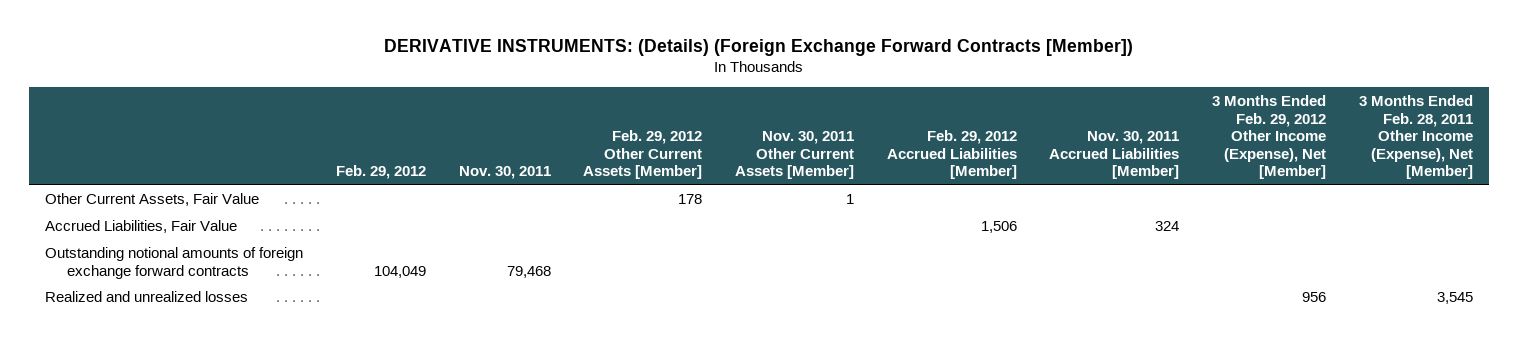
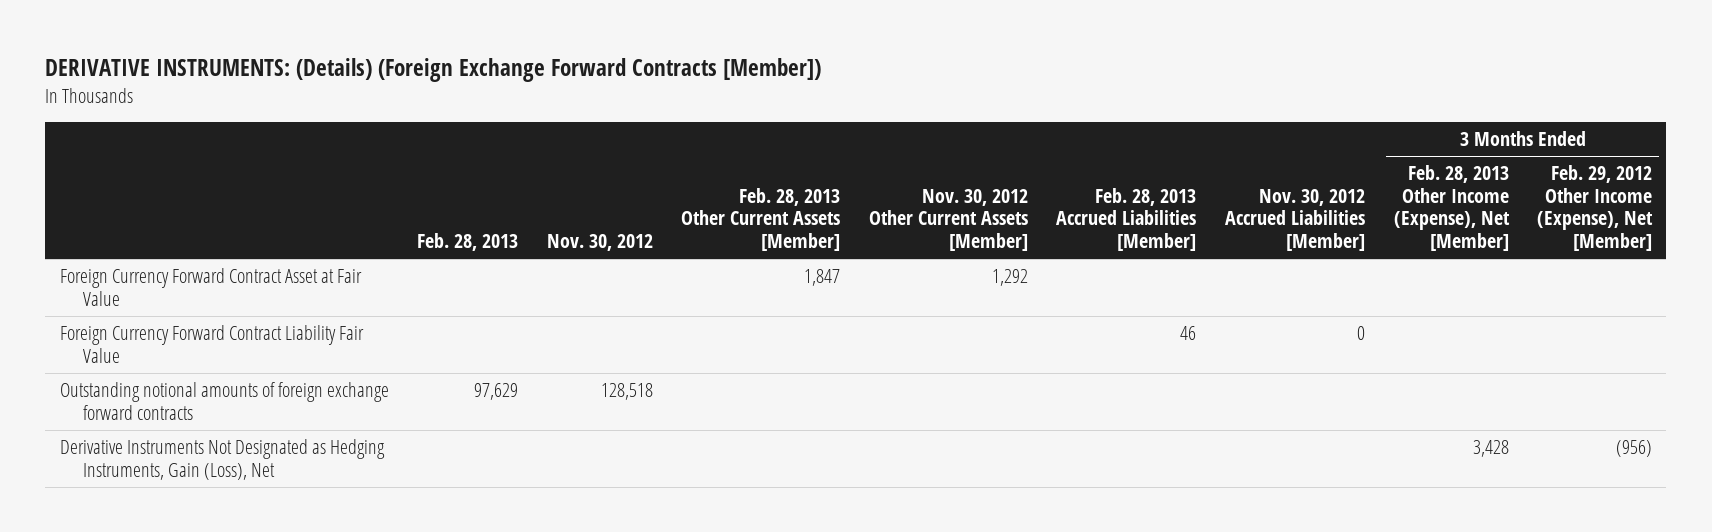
- | Feb. 29, 2012 | Nov. 30, 2011 | Feb. 29, 2012 Other Current Assets [Member] | Nov. 30, 2011 Other Current Assets [Member] | Feb. 29, 2012 Accrued Liabilities [Member] | Nov. 30, 2011 Accrued Liabilities [Member] | 3 Months Ended Feb. 29, 2012 Other Income (Expense), Net [Member] | 3 Months Ended Feb. 28, 2011 Other Income (Expense), Net [Member]
+ | Feb. 28, 2013 | Nov. 30, 2012 | Feb. 28, 2013 Other Current Assets [Member] | Nov. 30, 2012 Other Current Assets [Member] | Feb. 28, 2013 Accrued Liabilities [Member] | Nov. 30, 2012 Accrued Liabilities [Member] | 3 Months Ended Feb. 28, 2013 Other Income (Expense), Net [Member] | 3 Months Ended Feb. 29, 2012 Other Income (Expense), Net [Member]
- Other Current Assets, Fair Value | | | 178 | 1 | | | |
- Accrued Liabilities, Fair Value | | | | | 1,506 | 324 | |
+ Foreign Currency Forward Contract Asset at Fair Value | | | 1,847 | 1,292 | | | |
+ Foreign Currency Forward Contract Liability Fair Value | | | | | 46 | 0 | |
- Realized and unrealized losses | | | | | | | 956 | 3,545
+ Derivative Instruments Not Designated as Hedging Instruments, Gain (Loss), Net | | | | | | | 3,428 | (956)

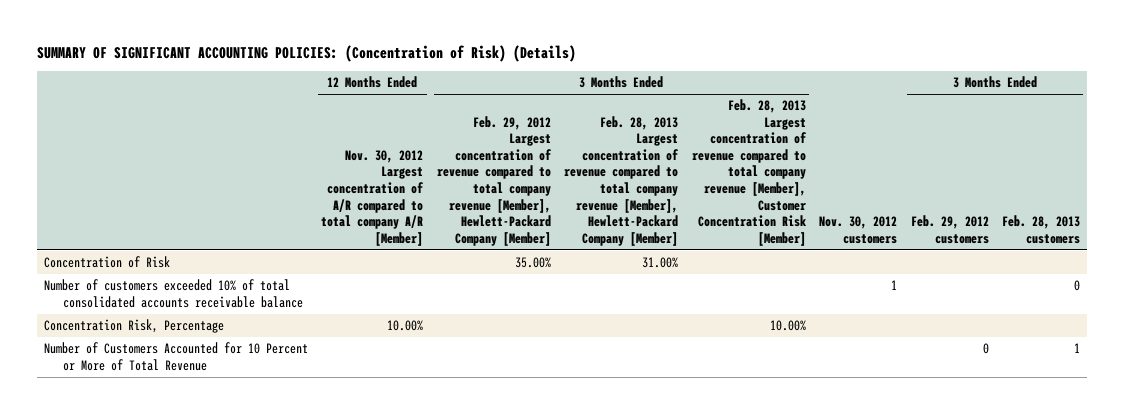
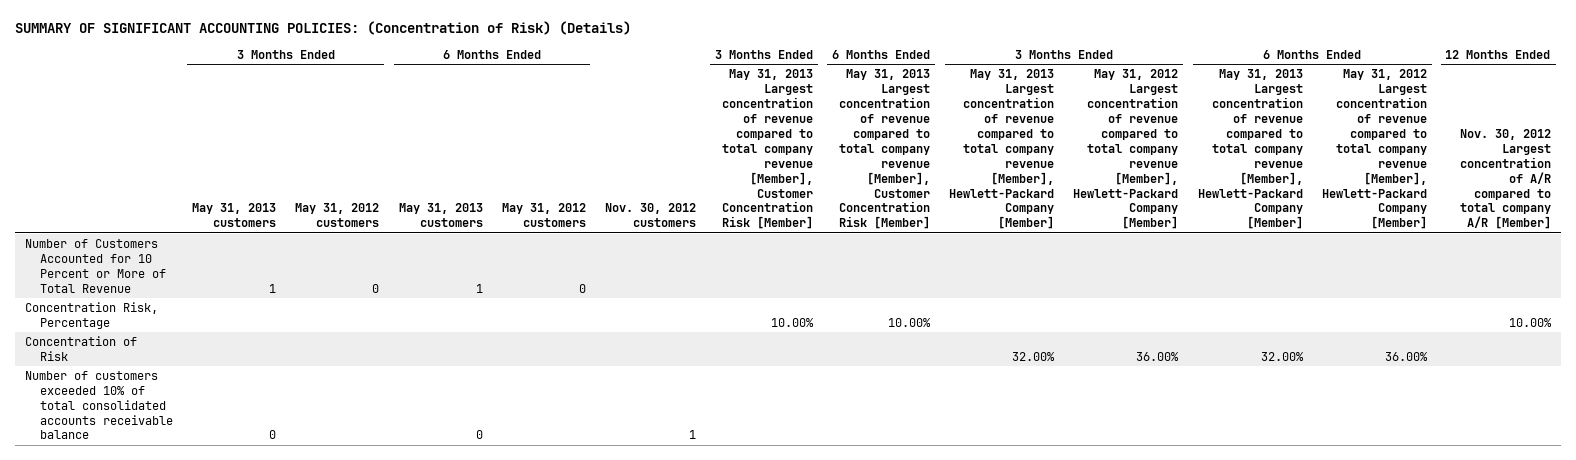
- | 12 Months Ended Nov. 30, 2012 Largest concentration of A/R compared to total company A/R [Member] | 3 Months Ended Feb. 29, 2012 Largest concentration of revenue compared to total company revenue [Member], Hewlett-Packard Company [Member] | 3 Months Ended Feb. 28, 2013 Largest concentration of revenue compared to total company revenue [Member], Hewlett-Packard Company [Member] | 3 Months Ended Feb. 28, 2013 Largest concentration of revenue compared to total company revenue [Member], Customer Concentration Risk [Member] | Nov. 30, 2012 customers | 3 Months Ended Feb. 29, 2012 customers | 3 Months Ended Feb. 28, 2013 customers
+ | 3 Months Ended May 31, 2013 customers | 3 Months Ended May 31, 2012 customers | 6 Months Ended May 31, 2013 customers | 6 Months Ended May 31, 2012 customers | Nov. 30, 2012 customers | 3 Months Ended May 31, 2013 Largest concentration of revenue compared to total company revenue [Member], Customer Concentration Risk [Member] | 6 Months Ended May 31, 2013 Largest concentration of revenue compared to total company revenue [Member], Customer Concentration Risk [Member] | 3 Months Ended May 31, 2013 Largest concentration of revenue compared to total company revenue [Member], Hewlett-Packard Company [Member] | 3 Months Ended May 31, 2012 Largest concentration of revenue compared to total company revenue [Member], Hewlett-Packard Company [Member] | 6 Months Ended May 31, 2013 Largest concentration of revenue compared to total company revenue [Member], Hewlett-Packard Company [Member] | 6 Months Ended May 31, 2012 Largest concentration of revenue compared to total company revenue [Member], Hewlett-Packard Company [Member] | 12 Months Ended Nov. 30, 2012 Largest concentration of A/R compared to total company A/R [Member]
moved up: Number of Customers Accounted for 10 Percent or More of Total Revenue | 1 | 0 | 1 | 0 | | | | | | | |
moved up: Concentration Risk, Percentage | | | | | | 10.00% | 10.00% | | | | | 10.00%

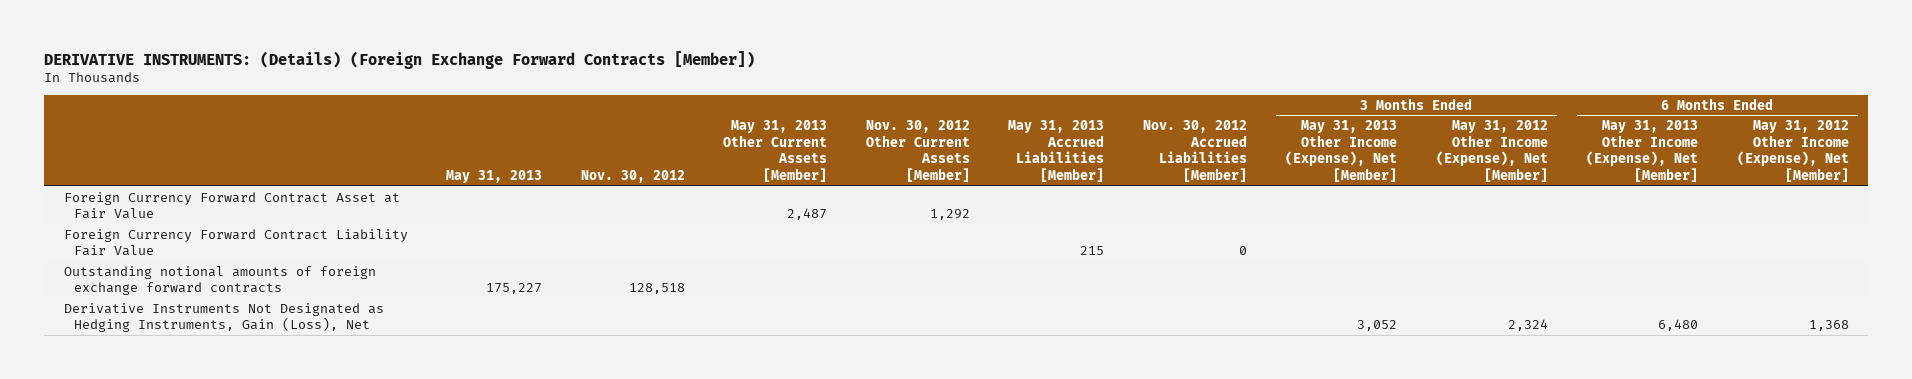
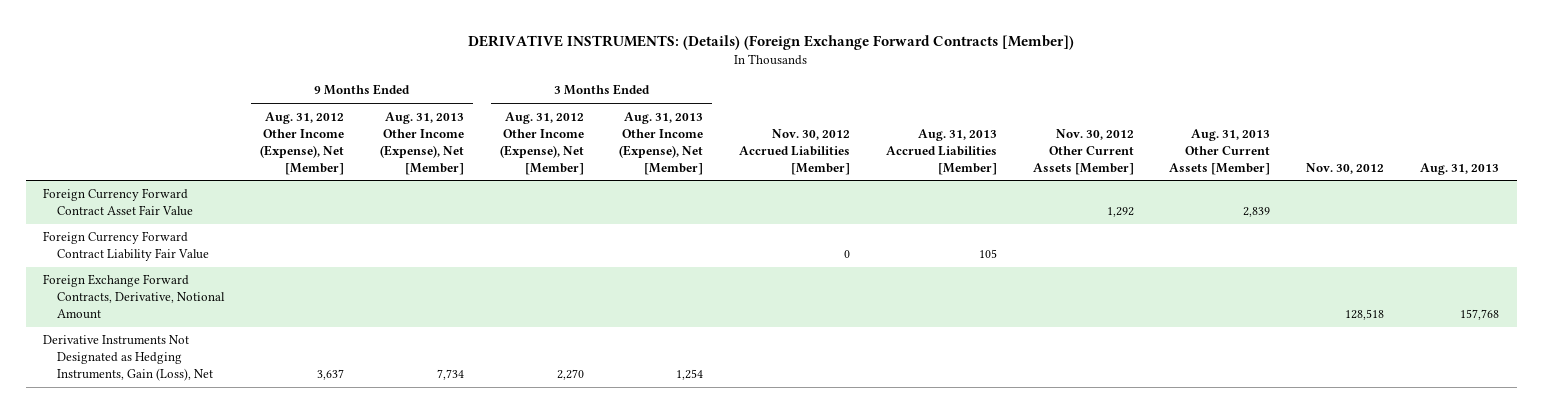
- | May 31, 2013 | Nov. 30, 2012 | May 31, 2013 Other Current Assets [Member] | Nov. 30, 2012 Other Current Assets [Member] | May 31, 2013 Accrued Liabilities [Member] | Nov. 30, 2012 Accrued Liabilities [Member] | 3 Months Ended May 31, 2013 Other Income (Expense), Net [Member] | 3 Months Ended May 31, 2012 Other Income (Expense), Net [Member] | 6 Months Ended May 31, 2013 Other Income (Expense), Net [Member] | 6 Months Ended May 31, 2012 Other Income (Expense), Net [Member]
+ | 9 Months Ended Aug. 31, 2012 Other Income (Expense), Net [Member] | 9 Months Ended Aug. 31, 2013 Other Income (Expense), Net [Member] | 3 Months Ended Aug. 31, 2012 Other Income (Expense), Net [Member] | 3 Months Ended Aug. 31, 2013 Other Income (Expense), Net [Member] | Nov. 30, 2012 Accrued Liabilities [Member] | Aug. 31, 2013 Accrued Liabilities [Member] | Nov. 30, 2012 Other Current Assets [Member] | Aug. 31, 2013 Other Current Assets [Member] | Nov. 30, 2012 | Aug. 31, 2013
- Foreign Currency Forward Contract Asset at Fair Value | | | 2,487 | 1,292 | | | | | |
+ Foreign Currency Forward Contract Asset Fair Value | | | | | | | 1,292 | 2,839 | |
- Outstanding notional amounts of foreign exchange forward contracts | 175,227 | 128,518 | | | | | | | |
+ Foreign Exchange Forward Contracts, Derivative, Notional Amount | | | | | | | | | 128,518 | 157,768

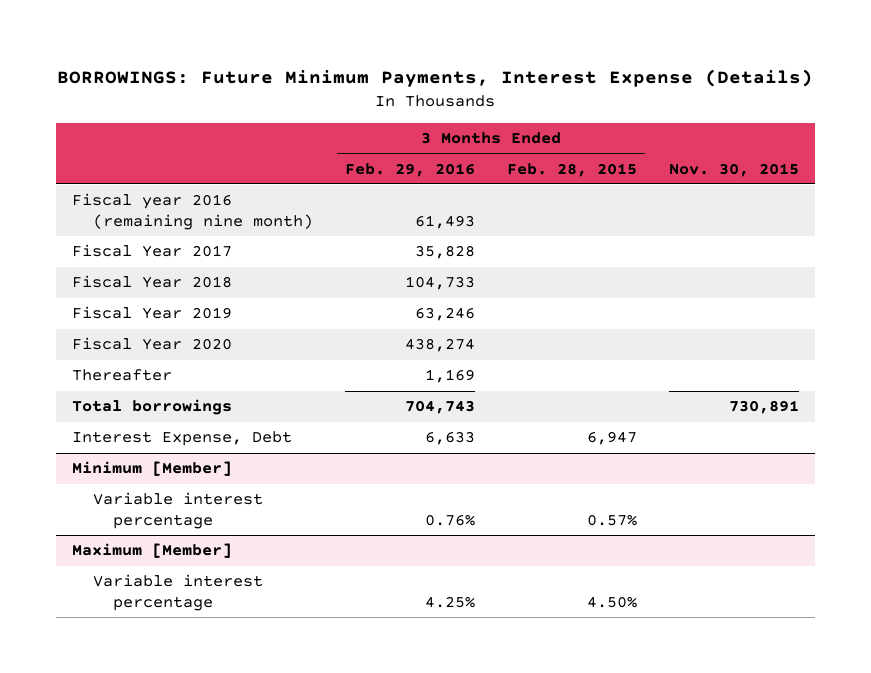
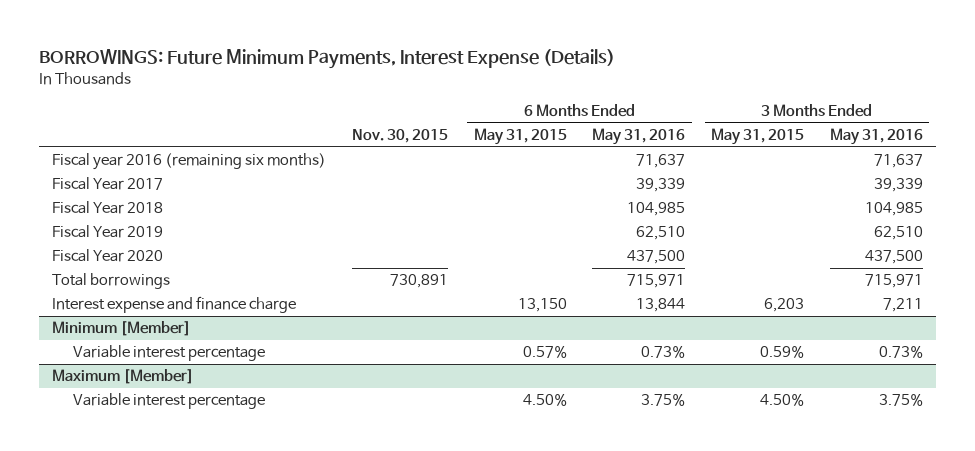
- | 3 Months Ended Feb. 29, 2016 | 3 Months Ended Feb. 28, 2015 | Nov. 30, 2015
+ | Nov. 30, 2015 | 6 Months Ended May 31, 2015 | 6 Months Ended May 31, 2016 | 3 Months Ended May 31, 2015 | 3 Months Ended May 31, 2016
- Fiscal year 2016 (remaining nine month) | 61,493 | |
+ Fiscal year 2016 (remaining six months) | | | 71,637 | | 71,637
- Thereafter | 1,169 | |
- Interest Expense, Debt | 6,633 | 6,947 |
+ Interest expense and finance charge | | 13,150 | 13,844 | 6,203 | 7,211

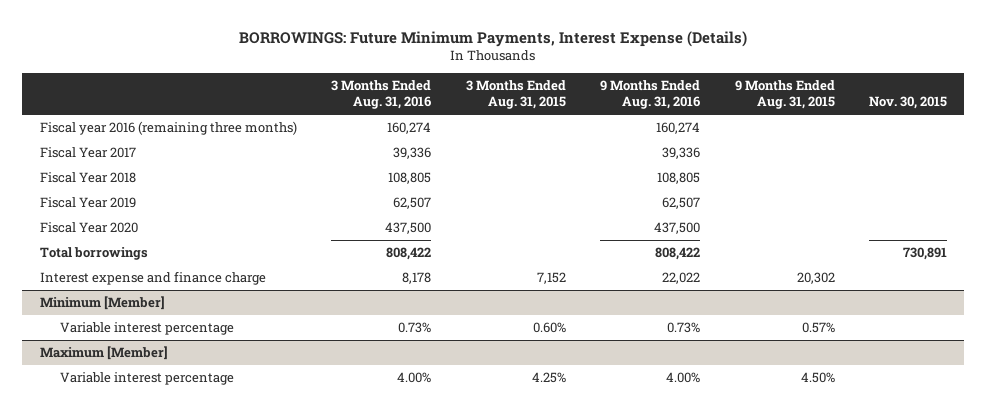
- | Nov. 30, 2015 | 6 Months Ended May 31, 2015 | 6 Months Ended May 31, 2016 | 3 Months Ended May 31, 2015 | 3 Months Ended May 31, 2016
+ | 3 Months Ended Aug. 31, 2016 | 3 Months Ended Aug. 31, 2015 | 9 Months Ended Aug. 31, 2016 | 9 Months Ended Aug. 31, 2015 | Nov. 30, 2015
- Fiscal year 2016 (remaining six months) | | | 71,637 | | 71,637
+ Fiscal year 2016 (remaining three months) | 160,274 | | 160,274 | |

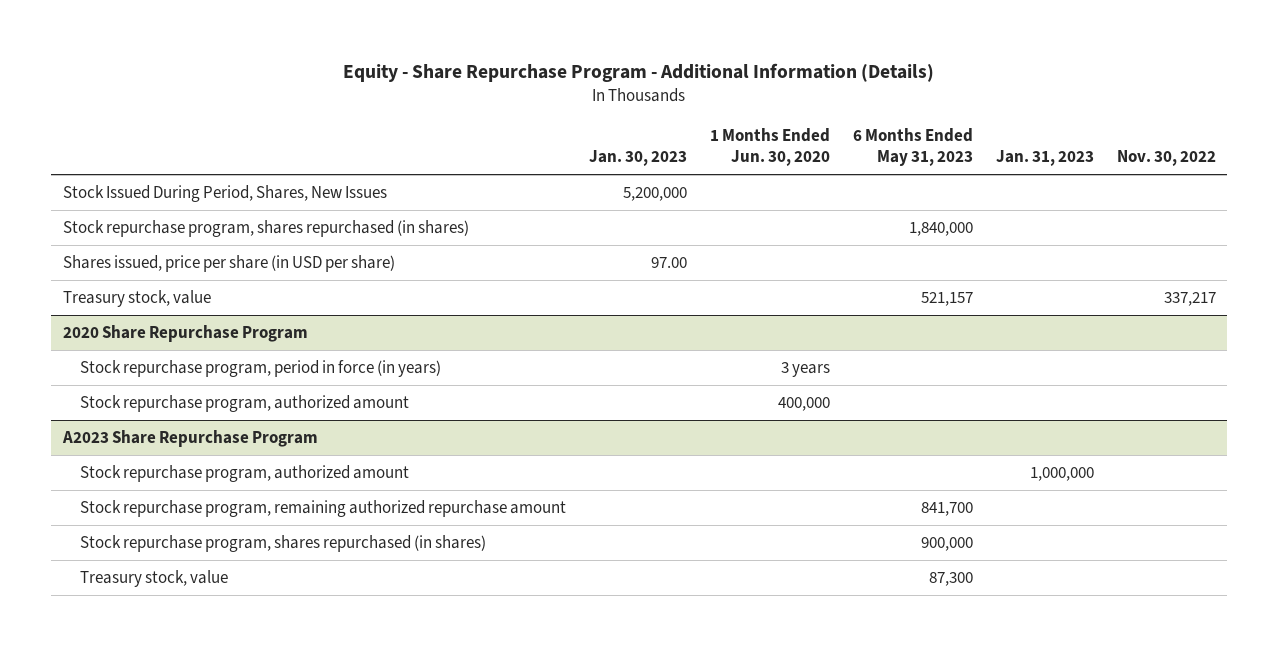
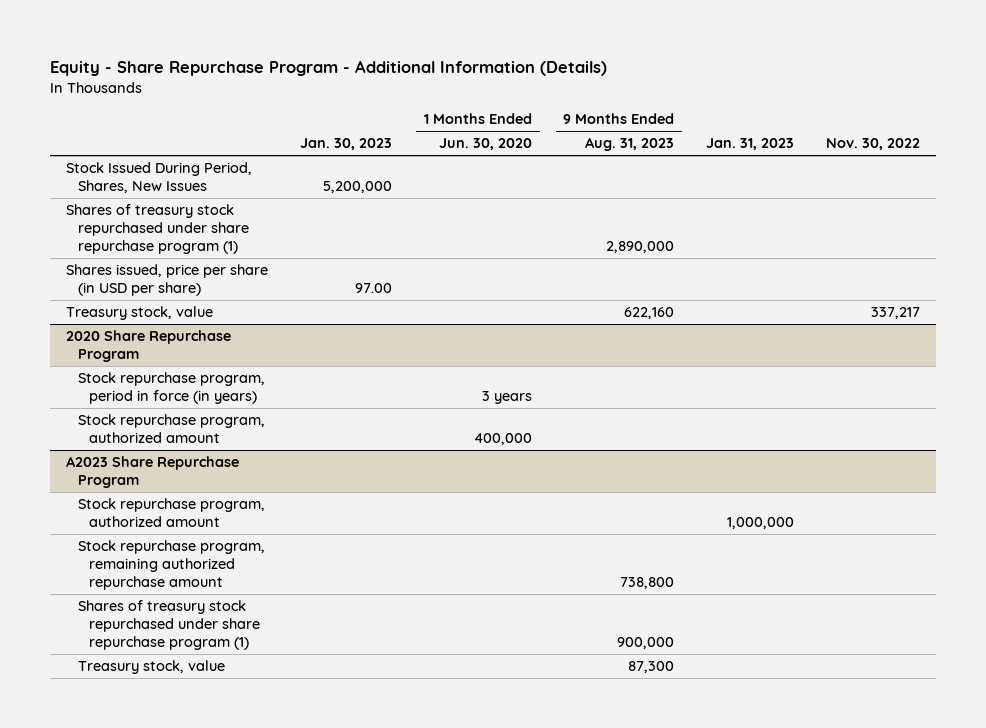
- | Jan. 30, 2023 | 1 Months Ended Jun. 30, 2020 | 6 Months Ended May 31, 2023 | Jan. 31, 2023 | Nov. 30, 2022
+ | Jan. 30, 2023 | 1 Months Ended Jun. 30, 2020 | 9 Months Ended Aug. 31, 2023 | Jan. 31, 2023 | Nov. 30, 2022
- Stock repurchase program, shares repurchased (in shares) | | | 1,840,000 | |
+ Shares of treasury stock repurchased under share repurchase program (1) | | | 2,890,000 | |
@ A2023 Share Repurchase Program
- Stock repurchase program, shares repurchased (in shares) | | | 900,000 | |
+ Shares of treasury stock repurchased under share repurchase program (1) | | | 900,000 | |

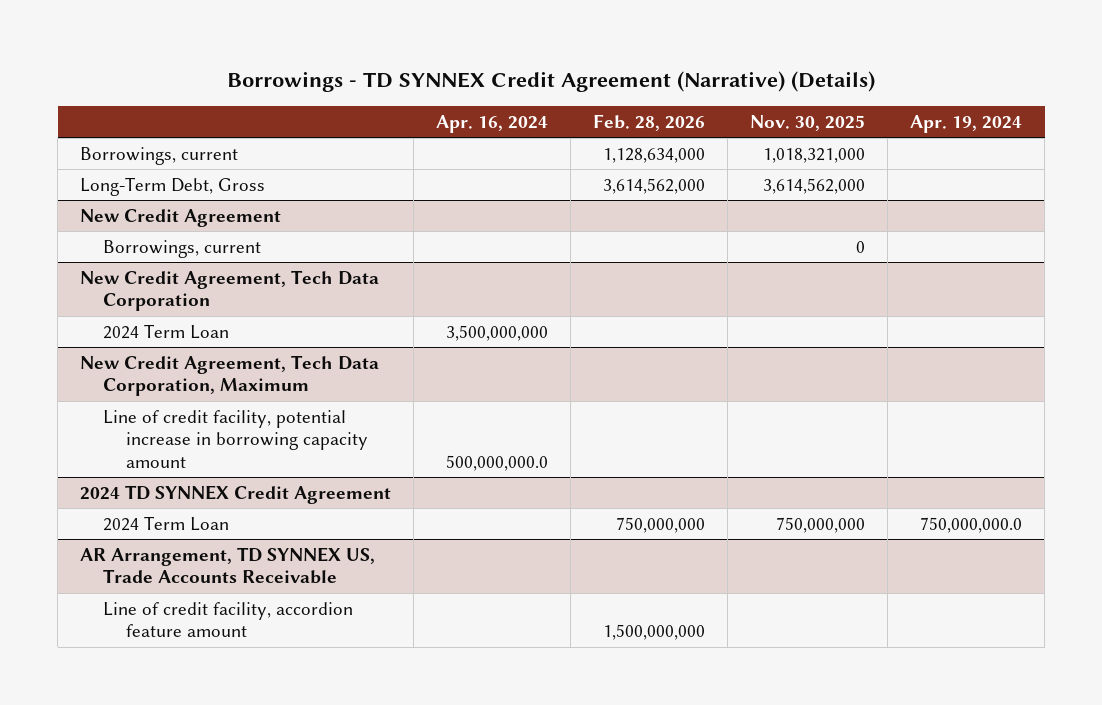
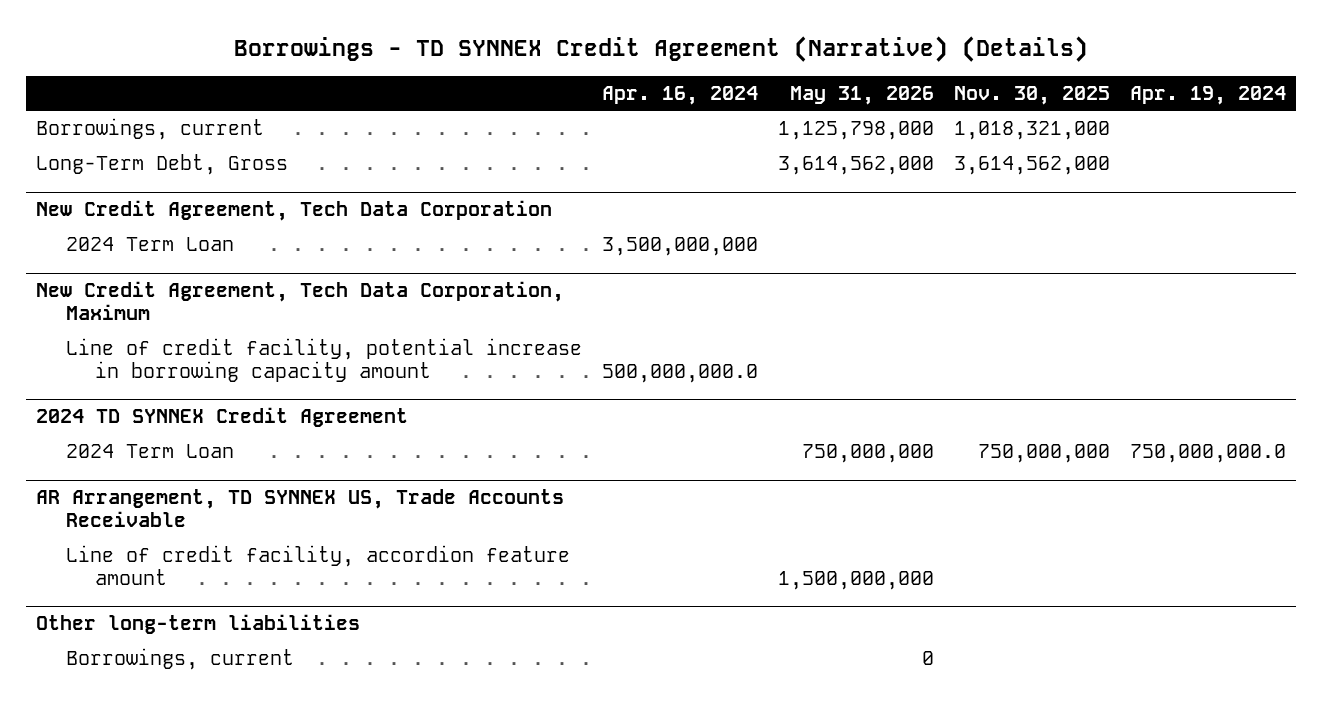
- | Apr. 16, 2024 | Feb. 28, 2026 | Nov. 30, 2025 | Apr. 19, 2024
+ | Apr. 16, 2024 | May 31, 2026 | Nov. 30, 2025 | Apr. 19, 2024
- New Credit Agreement
- Borrowings, current | | | 0 |
+ Other long-term liabilities
+ Borrowings, current | | 0 | |

